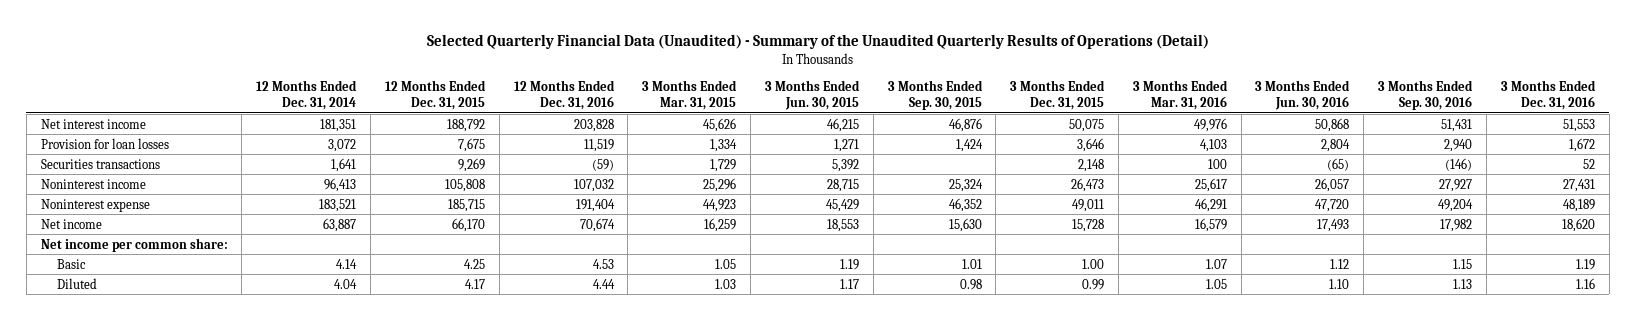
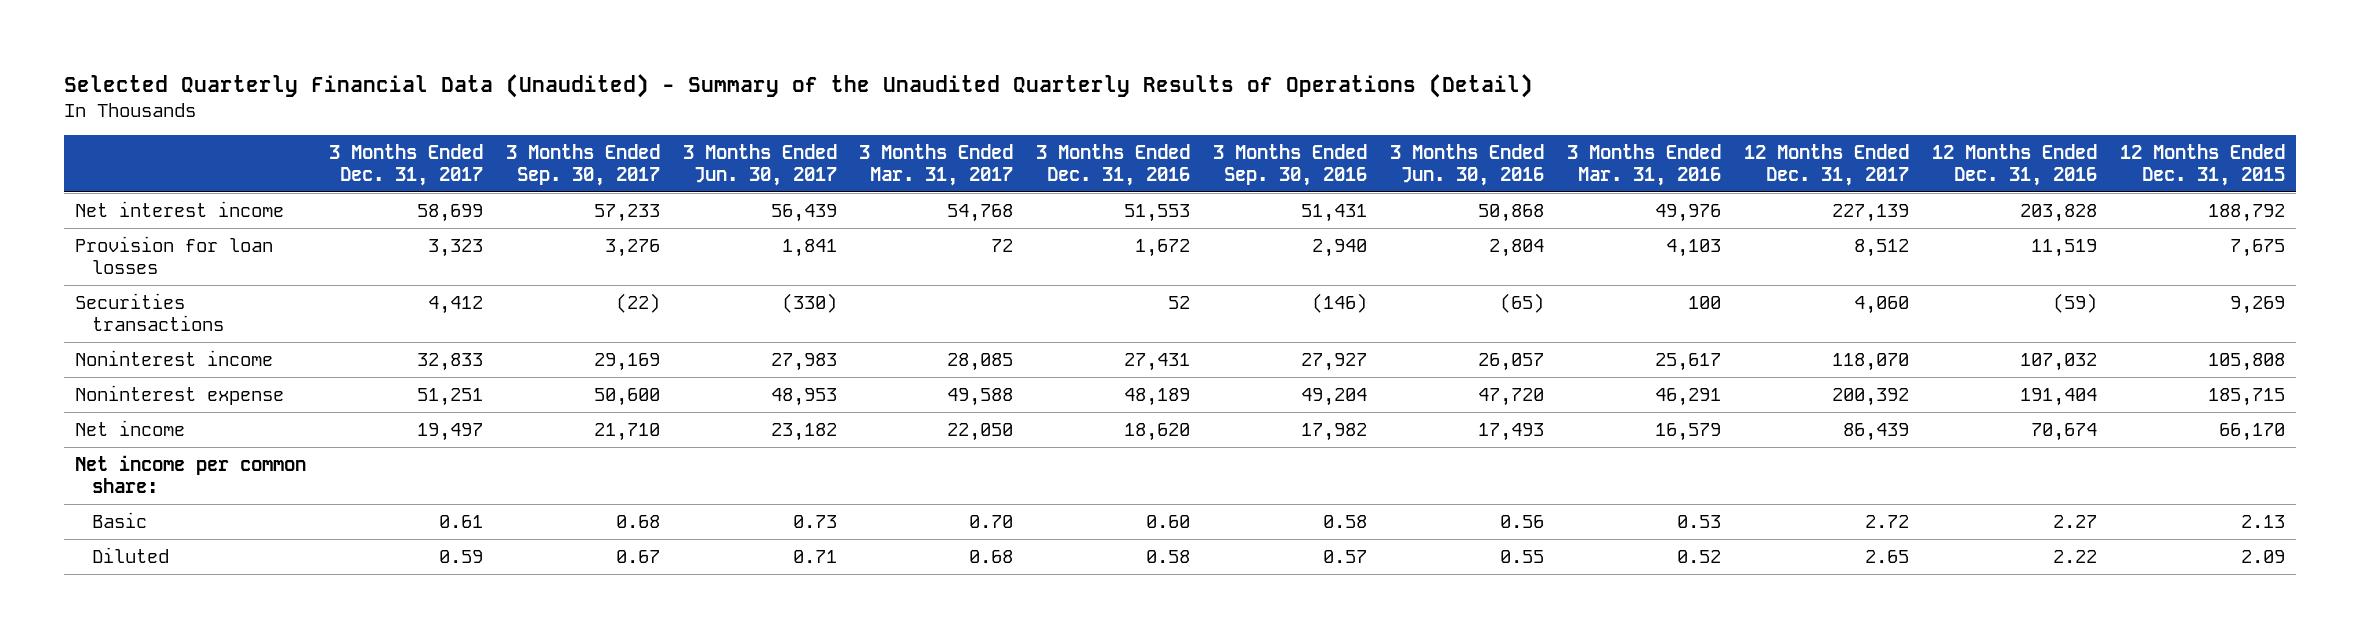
- | 12 Months Ended Dec. 31, 2014 | 12 Months Ended Dec. 31, 2015 | 12 Months Ended Dec. 31, 2016 | 3 Months Ended Mar. 31, 2015 | 3 Months Ended Jun. 30, 2015 | 3 Months Ended Sep. 30, 2015 | 3 Months Ended Dec. 31, 2015 | 3 Months Ended Mar. 31, 2016 | 3 Months Ended Jun. 30, 2016 | 3 Months Ended Sep. 30, 2016 | 3 Months Ended Dec. 31, 2016
+ | 3 Months Ended Dec. 31, 2017 | 3 Months Ended Sep. 30, 2017 | 3 Months Ended Jun. 30, 2017 | 3 Months Ended Mar. 31, 2017 | 3 Months Ended Dec. 31, 2016 | 3 Months Ended Sep. 30, 2016 | 3 Months Ended Jun. 30, 2016 | 3 Months Ended Mar. 31, 2016 | 12 Months Ended Dec. 31, 2017 | 12 Months Ended Dec. 31, 2016 | 12 Months Ended Dec. 31, 2015
- Basic | 4.14 | 4.25 | 4.53 | 1.05 | 1.19 | 1.01 | 1.00 | 1.07 | 1.12 | 1.15 | 1.19
- Diluted | 4.04 | 4.17 | 4.44 | 1.03 | 1.17 | 0.98 | 0.99 | 1.05 | 1.10 | 1.13 | 1.16
+ Basic | 0.61 | 0.68 | 0.73 | 0.70 | 0.60 | 0.58 | 0.56 | 0.53 | 2.72 | 2.27 | 2.13
+ Diluted | 0.59 | 0.67 | 0.71 | 0.68 | 0.58 | 0.57 | 0.55 | 0.52 | 2.65 | 2.22 | 2.09

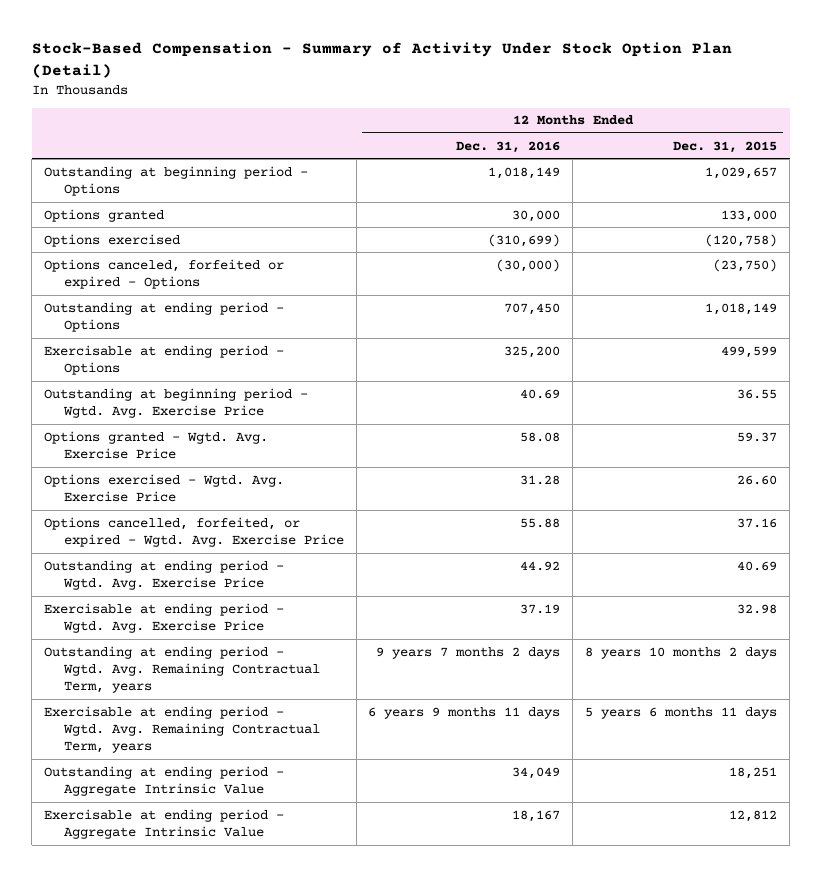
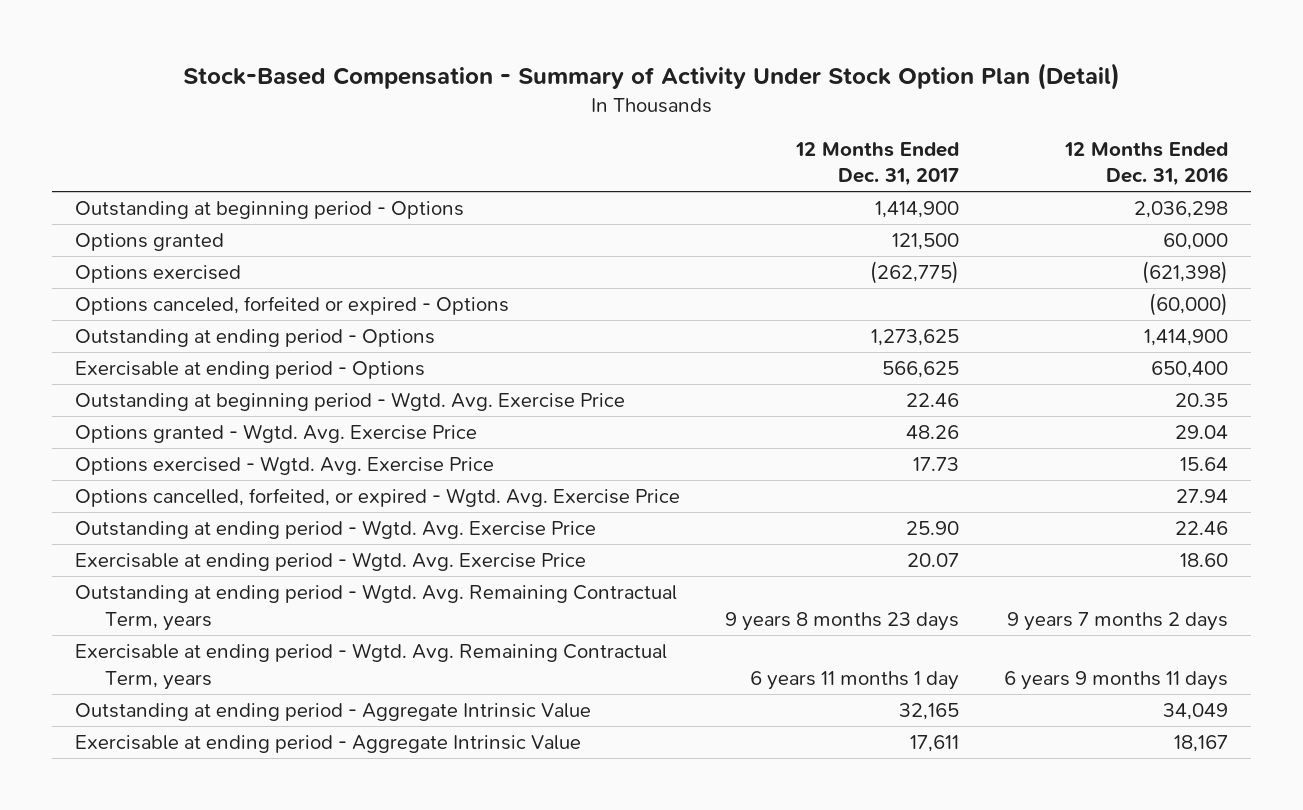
- | 12 Months Ended Dec. 31, 2016 | 12 Months Ended Dec. 31, 2015
+ | 12 Months Ended Dec. 31, 2017 | 12 Months Ended Dec. 31, 2016
- Outstanding at beginning period - Options | 1,018,149 | 1,029,657
- Options granted | 30,000 | 133,000
- Options exercised | (310,699) | (120,758)
- Options canceled, forfeited or expired - Options | (30,000) | (23,750)
- Outstanding at ending period - Options | 707,450 | 1,018,149
- Exercisable at ending period - Options | 325,200 | 499,599
- Outstanding at beginning period - Wgtd. Avg. Exercise Price | 40.69 | 36.55
- Options granted - Wgtd. Avg. Exercise Price | 58.08 | 59.37
- Options exercised - Wgtd. Avg. Exercise Price | 31.28 | 26.60
- Options cancelled, forfeited, or expired - Wgtd. Avg. Exercise Price | 55.88 | 37.16
- Outstanding at ending period - Wgtd. Avg. Exercise Price | 44.92 | 40.69
- Exercisable at ending period - Wgtd. Avg. Exercise Price | 37.19 | 32.98
+ Outstanding at beginning period - Options | 1,414,900 | 2,036,298
+ Options granted | 121,500 | 60,000
+ Options exercised | (262,775) | (621,398)
+ Options canceled, forfeited or expired - Options | | (60,000)
+ Outstanding at ending period - Options | 1,273,625 | 1,414,900
+ Exercisable at ending period - Options | 566,625 | 650,400
+ Outstanding at beginning period - Wgtd. Avg. Exercise Price | 22.46 | 20.35
+ Options granted - Wgtd. Avg. Exercise Price | 48.26 | 29.04
+ Options exercised - Wgtd. Avg. Exercise Price | 17.73 | 15.64
+ Options cancelled, forfeited, or expired - Wgtd. Avg. Exercise Price | | 27.94
+ Outstanding at ending period - Wgtd. Avg. Exercise Price | 25.90 | 22.46
+ Exercisable at ending period - Wgtd. Avg. Exercise Price | 20.07 | 18.60

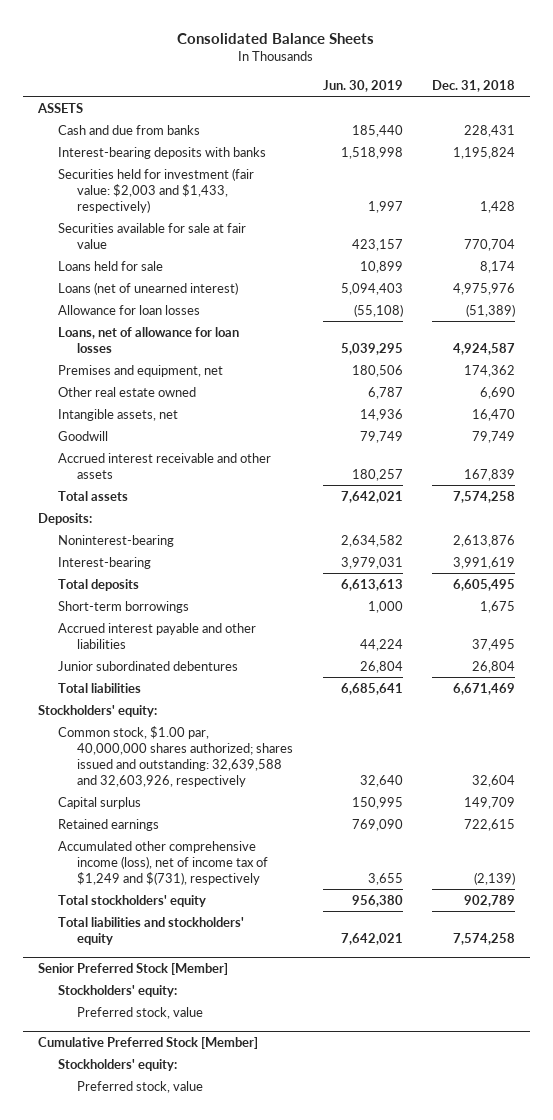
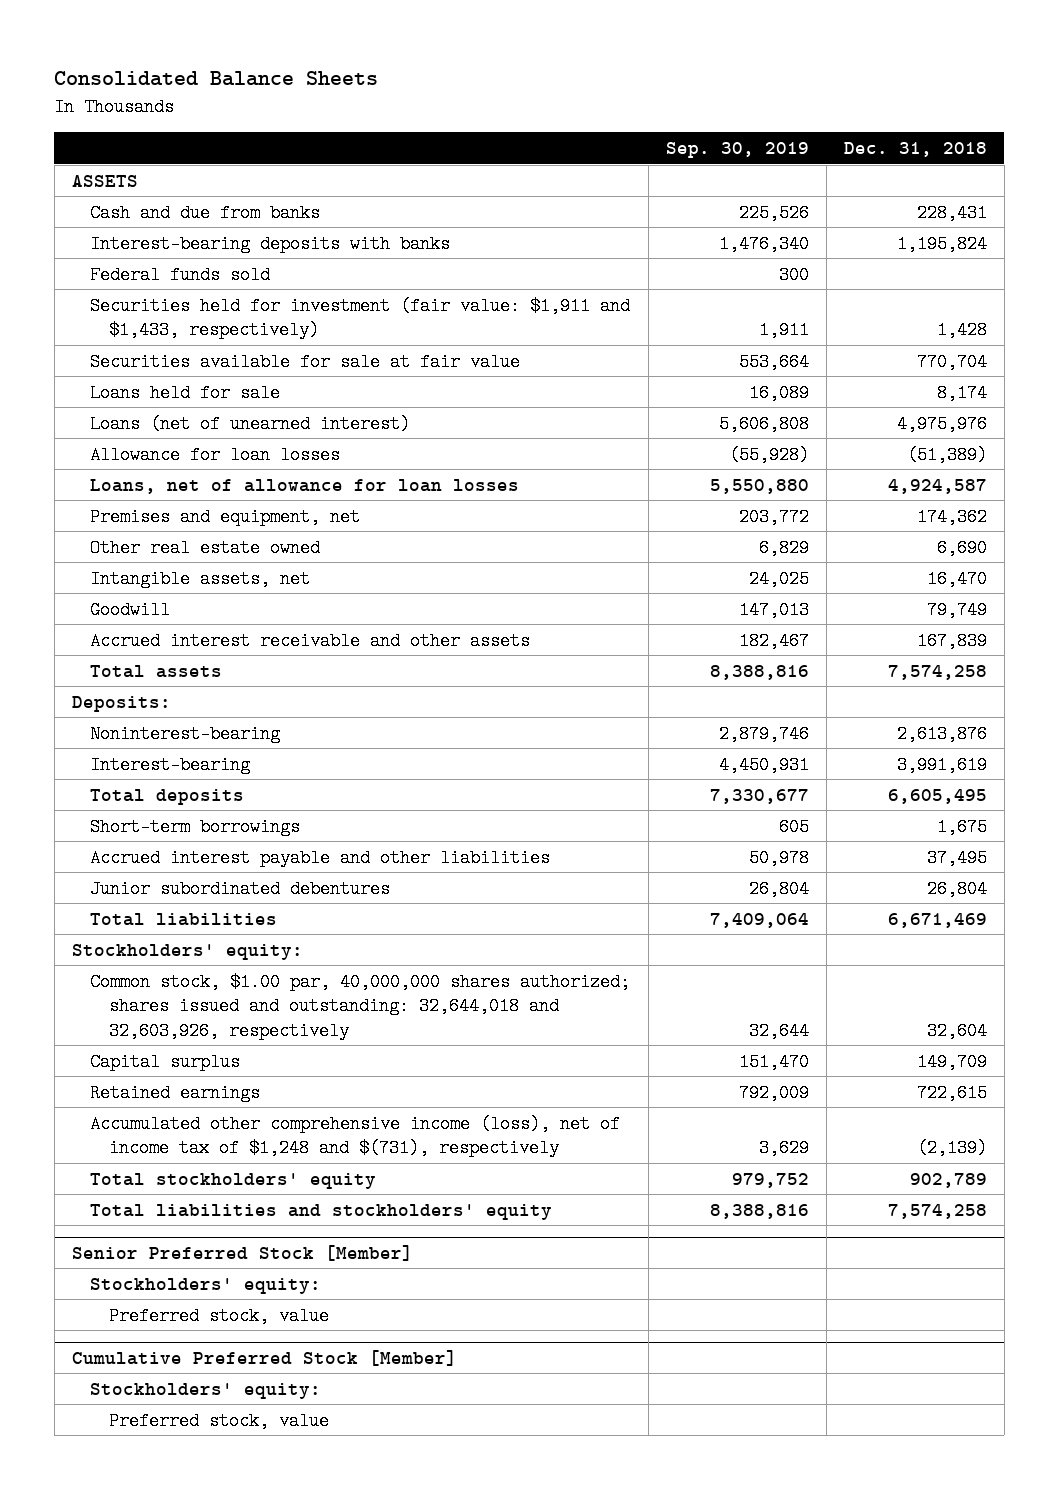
- | Jun. 30, 2019 | Dec. 31, 2018
+ | Sep. 30, 2019 | Dec. 31, 2018
- Securities held for investment (fair value: $2,003 and $1,433, respectively) | 1,997 | 1,428
+ Federal funds sold | 300 |
+ Securities held for investment (fair value: $1,911 and $1,433, respectively) | 1,911 | 1,428
- Common stock, $1.00 par, 40,000,000 shares authorized; shares issued and outstanding: 32,639,588 and 32,603,926, respectively | 32,640 | 32,604
+ Common stock, $1.00 par, 40,000,000 shares authorized; shares issued and outstanding: 32,644,018 and 32,603,926, respectively | 32,644 | 32,604
- Accumulated other comprehensive income (loss), net of income tax of $1,249 and $(731), respectively | 3,655 | (2,139)
+ Accumulated other comprehensive income (loss), net of income tax of $1,248 and $(731), respectively | 3,629 | (2,139)

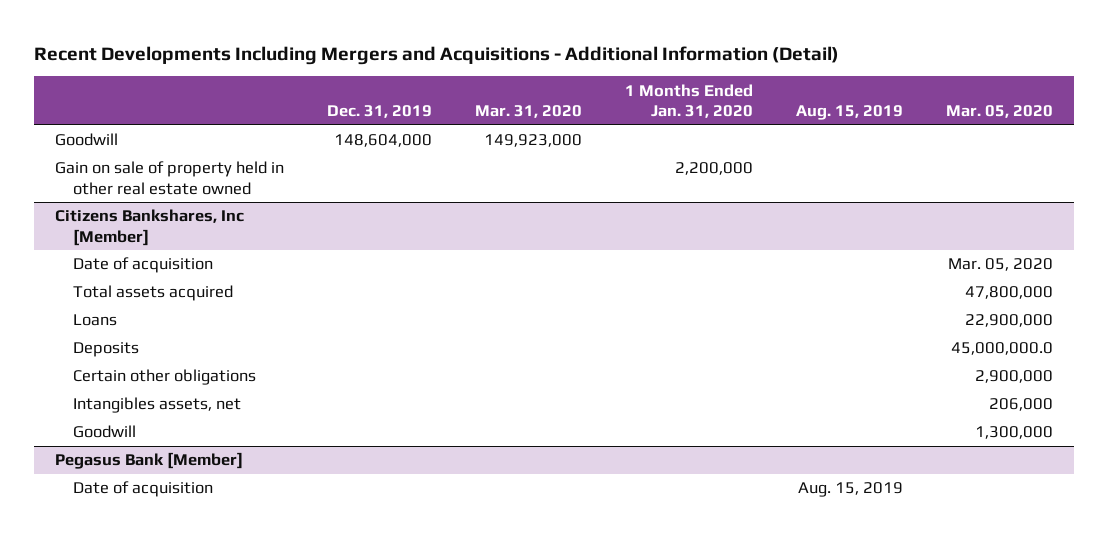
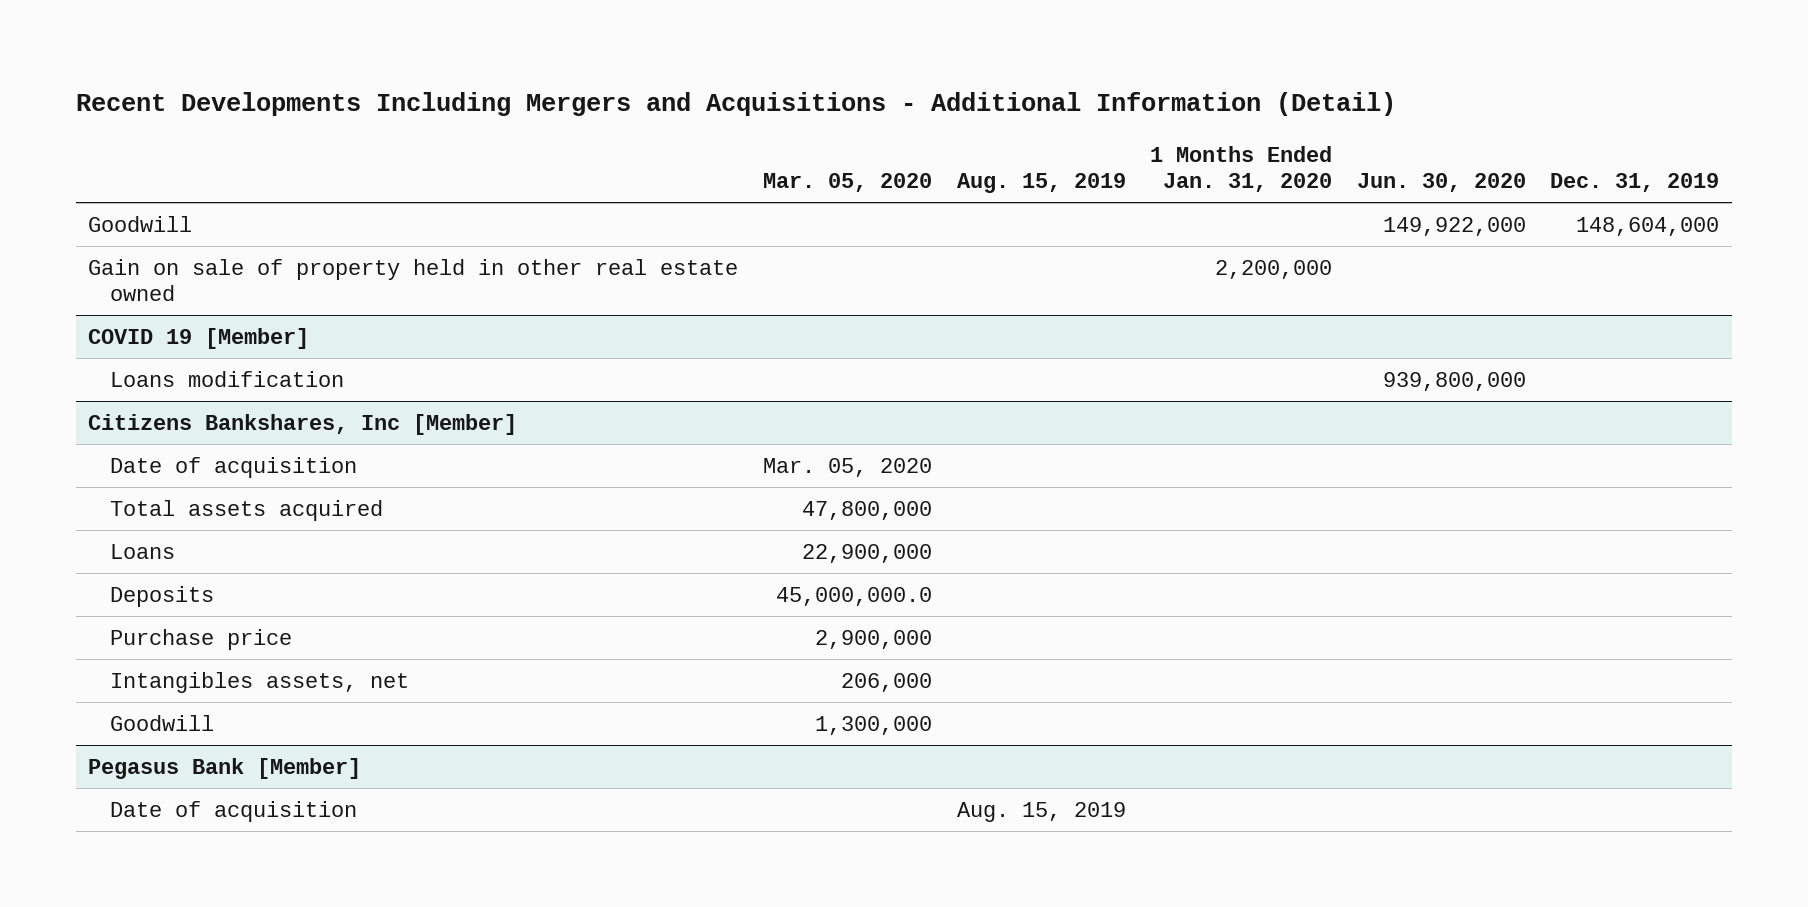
- | Dec. 31, 2019 | Mar. 31, 2020 | 1 Months Ended Jan. 31, 2020 | Aug. 15, 2019 | Mar. 05, 2020
+ | Mar. 05, 2020 | Aug. 15, 2019 | 1 Months Ended Jan. 31, 2020 | Jun. 30, 2020 | Dec. 31, 2019
+ COVID 19 [Member]
+ Loans modification | | | | 939,800,000 |
@ Citizens Bankshares, Inc [Member]
- Certain other obligations | | | | | 2,900,000
+ Purchase price | 2,900,000 | | | |

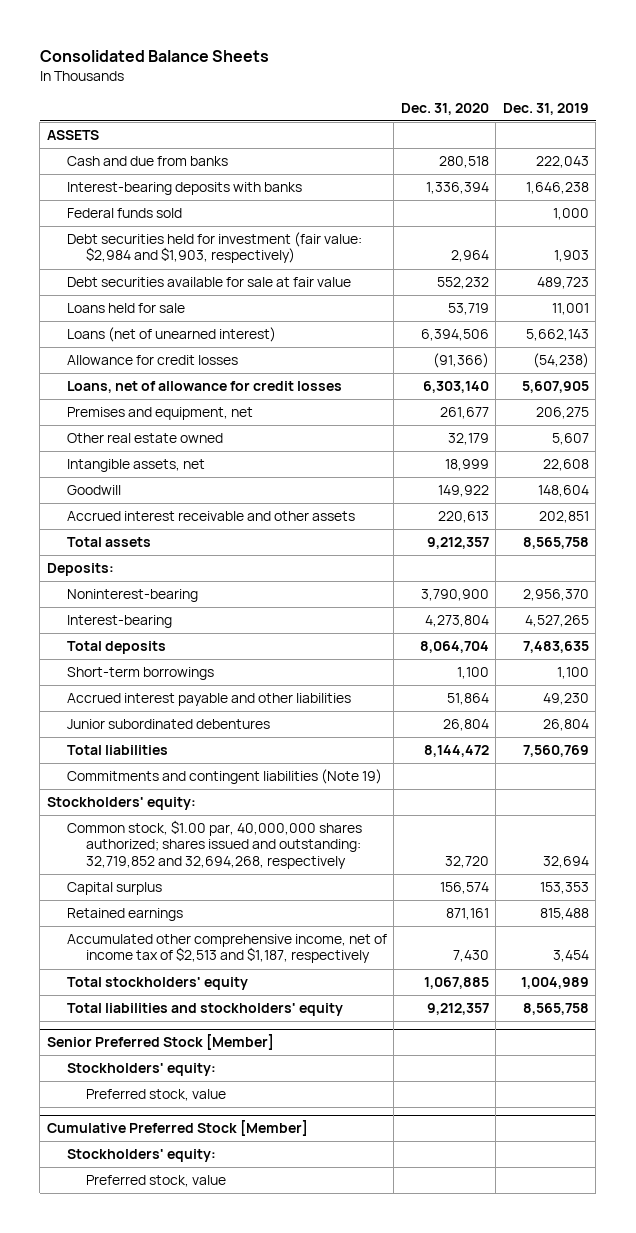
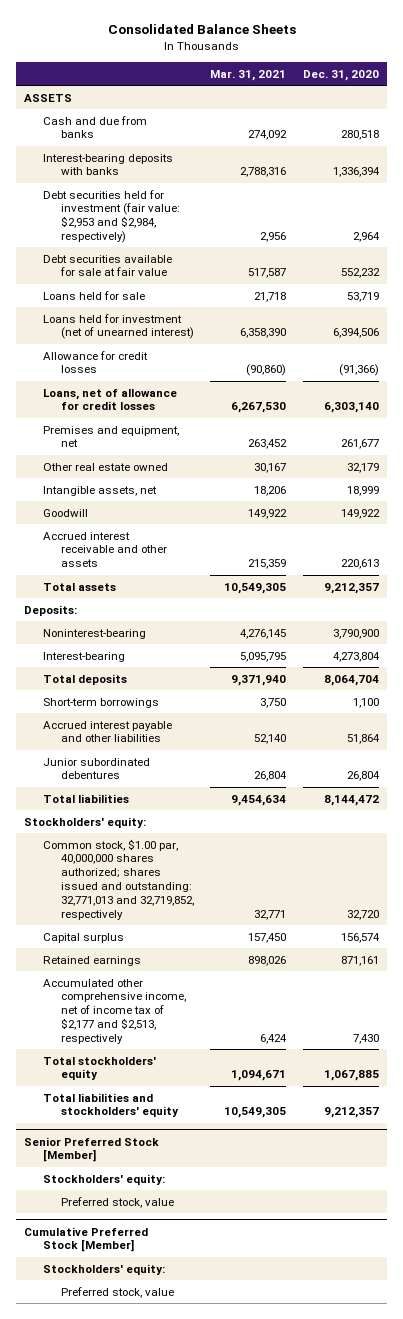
- | Dec. 31, 2020 | Dec. 31, 2019
+ | Mar. 31, 2021 | Dec. 31, 2020
- Federal funds sold | | 1,000
- Debt securities held for investment (fair value: $2,984 and $1,903, respectively) | 2,964 | 1,903
+ Debt securities held for investment (fair value: $2,953 and $2,984, respectively) | 2,956 | 2,964
- Loans (net of unearned interest) | 6,394,506 | 5,662,143
+ Loans held for investment (net of unearned interest) | 6,358,390 | 6,394,506
- Commitments and contingent liabilities (Note 19)
- Common stock, $1.00 par, 40,000,000 shares authorized; shares issued and outstanding: 32,719,852 and 32,694,268, respectively | 32,720 | 32,694
+ Common stock, $1.00 par, 40,000,000 shares authorized; shares issued and outstanding: 32,771,013 and 32,719,852, respectively | 32,771 | 32,720
- Accumulated other comprehensive income, net of income tax of $2,513 and $1,187, respectively | 7,430 | 3,454
+ Accumulated other comprehensive income, net of income tax of $2,177 and $2,513, respectively | 6,424 | 7,430

